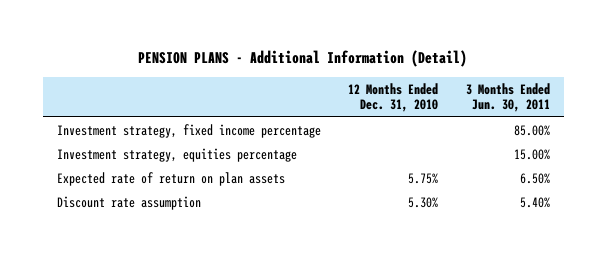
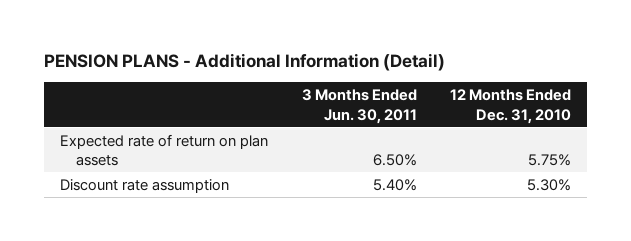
- | 12 Months Ended Dec. 31, 2010 | 3 Months Ended Jun. 30, 2011
+ | 3 Months Ended Jun. 30, 2011 | 12 Months Ended Dec. 31, 2010
- Investment strategy, fixed income percentage | | 85.00%
- Investment strategy, equities percentage | | 15.00%

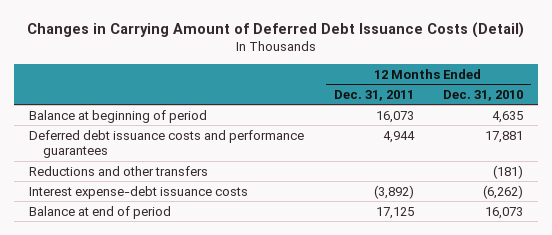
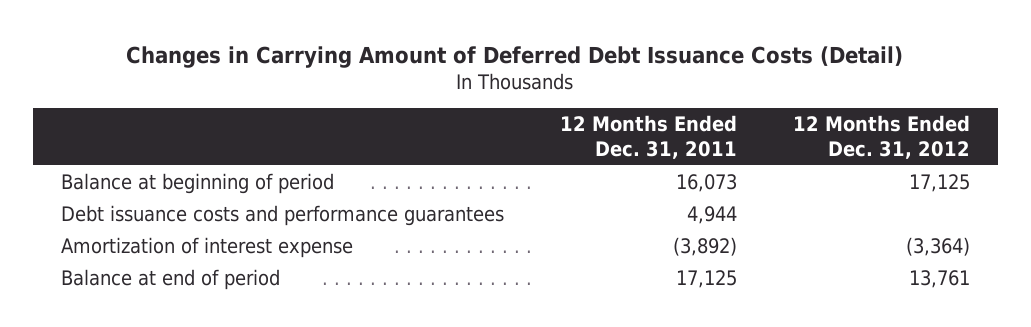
- | 12 Months Ended Dec. 31, 2011 | 12 Months Ended Dec. 31, 2010
+ | 12 Months Ended Dec. 31, 2011 | 12 Months Ended Dec. 31, 2012
- Deferred debt issuance costs and performance guarantees | 4,944 | 17,881
- Reductions and other transfers | | (181)
- Interest expense-debt issuance costs | (3,892) | (6,262)
+ Debt issuance costs and performance guarantees | 4,944 |
+ Amortization of interest expense | (3,892) | (3,364)

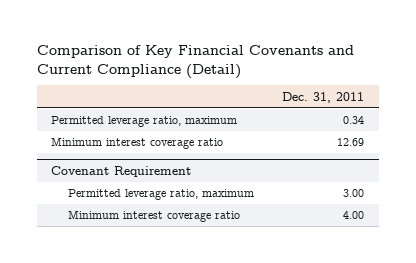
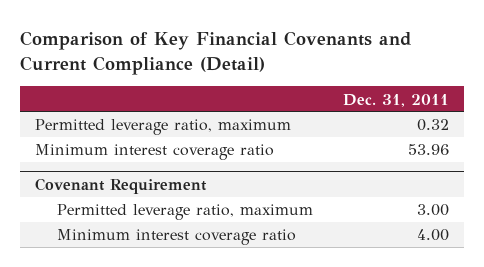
- Permitted leverage ratio, maximum | 0.34
- Minimum interest coverage ratio | 12.69
+ Permitted leverage ratio, maximum | 0.32
+ Minimum interest coverage ratio | 53.96

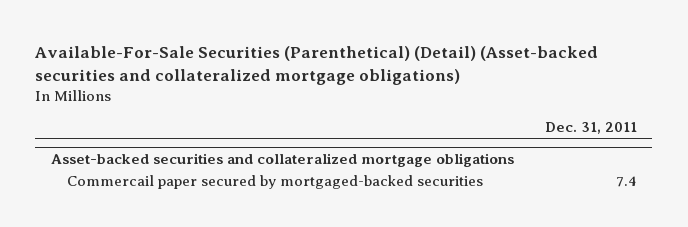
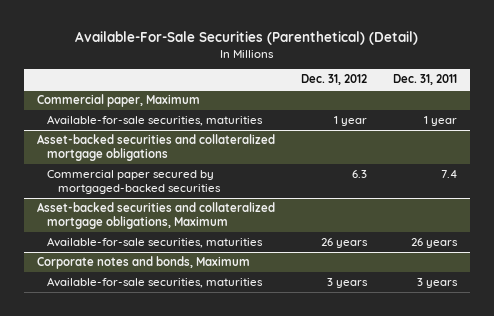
- Available-For-Sale Securities (Parenthetical) (Detail) (Asset-backed securities and collateralized mortgage obligations)
+ Available-For-Sale Securities (Parenthetical) (Detail)
- | Dec. 31, 2011
+ | Dec. 31, 2012 | Dec. 31, 2011
+ Commercial paper, Maximum
+ Available-for-sale securities, maturities | 1 year | 1 year
@ Asset-backed securities and collateralized mortgage obligations
- Commercail paper secured by mortgaged-backed securities | 7.4
+ Commercial paper secured by mortgaged-backed securities | 6.3 | 7.4
+ Asset-backed securities and collateralized mortgage obligations, Maximum
+ Available-for-sale securities, maturities | 26 years | 26 years
+ Corporate notes and bonds, Maximum
+ Available-for-sale securities, maturities | 3 years | 3 years

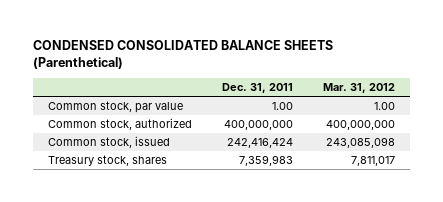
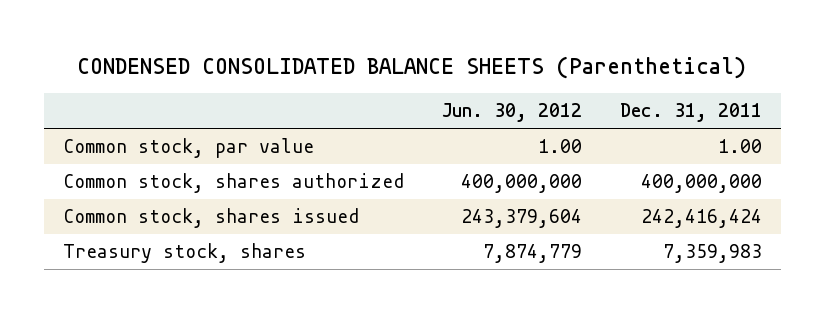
- | Dec. 31, 2011 | Mar. 31, 2012
+ | Jun. 30, 2012 | Dec. 31, 2011
- Common stock, authorized | 400,000,000 | 400,000,000
- Common stock, issued | 242,416,424 | 243,085,098
+ Common stock, shares authorized | 400,000,000 | 400,000,000
+ Common stock, shares issued | 243,379,604 | 242,416,424

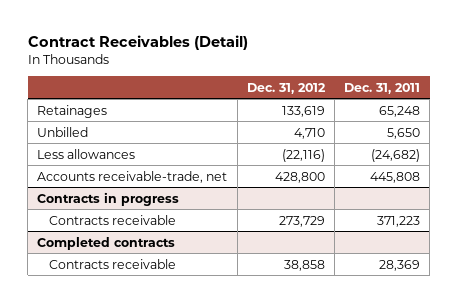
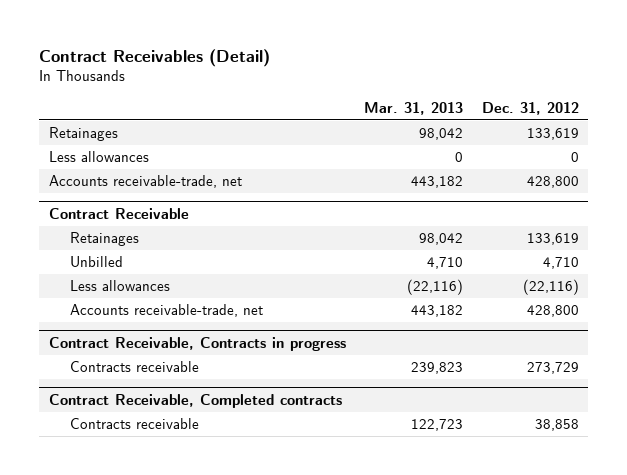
- | Dec. 31, 2012 | Dec. 31, 2011
+ | Mar. 31, 2013 | Dec. 31, 2012
+ Less allowances | 0 | 0
+ Accounts receivable-trade, net | 443,182 | 428,800
+ Contract Receivable
+ Retainages | 98,042 | 133,619
- Contracts in progress
+ Contract Receivable, Contracts in progress
- Completed contracts
+ Contract Receivable, Completed contracts

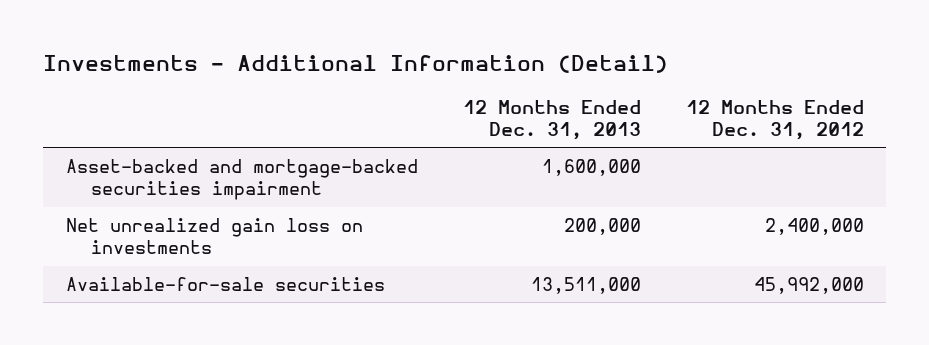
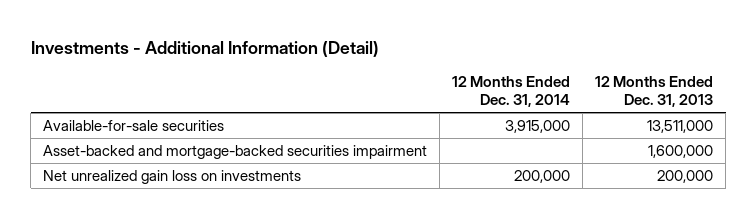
- | 12 Months Ended Dec. 31, 2013 | 12 Months Ended Dec. 31, 2012
+ | 12 Months Ended Dec. 31, 2014 | 12 Months Ended Dec. 31, 2013
moved up: Available-for-sale securities | 3,915,000 | 13,511,000

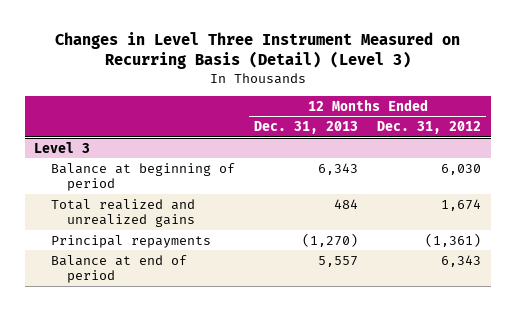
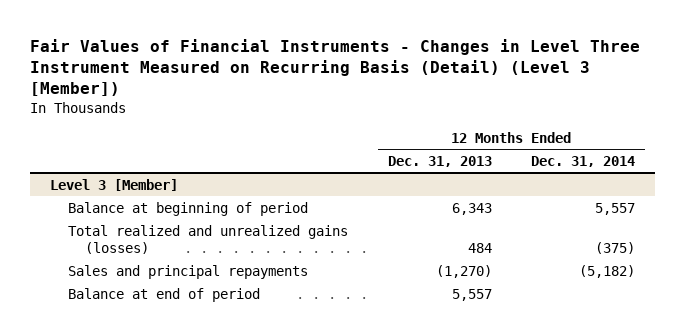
- Changes in Level Three Instrument Measured on Recurring Basis (Detail) (Level 3)
+ Fair Values of Financial Instruments - Changes in Level Three Instrument Measured on Recurring Basis (Detail) (Level 3 [Member])
- | 12 Months Ended Dec. 31, 2013 | 12 Months Ended Dec. 31, 2012
+ | 12 Months Ended Dec. 31, 2013 | 12 Months Ended Dec. 31, 2014
- Level 3
+ Level 3 [Member]
- Total realized and unrealized gains | 484 | 1,674
- Principal repayments | (1,270) | (1,361)
+ Total realized and unrealized gains (losses) | 484 | (375)
+ Sales and principal repayments | (1,270) | (5,182)

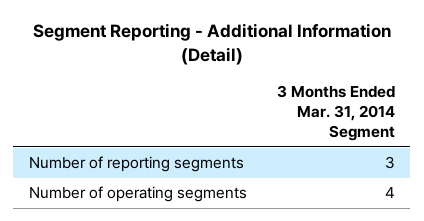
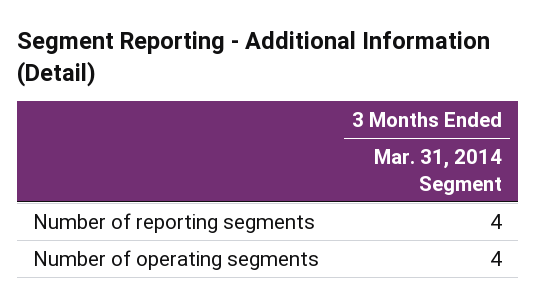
- Number of reporting segments | 3
+ Number of reporting segments | 4

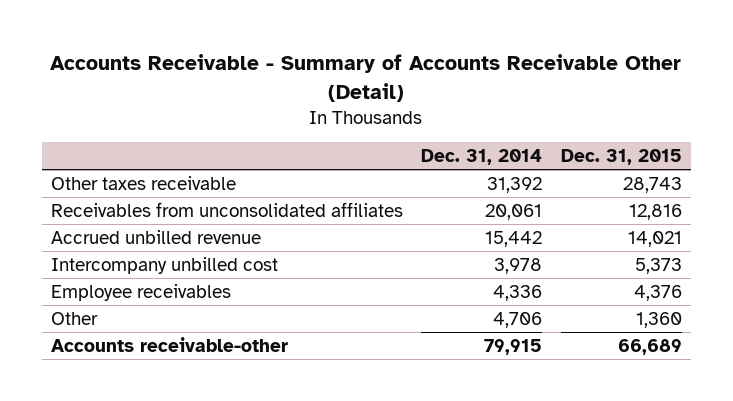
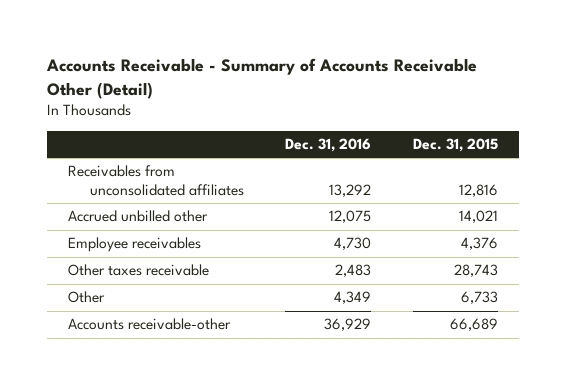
- | Dec. 31, 2014 | Dec. 31, 2015
+ | Dec. 31, 2016 | Dec. 31, 2015
- Accrued unbilled revenue | 15,442 | 14,021
- Intercompany unbilled cost | 3,978 | 5,373
+ Accrued unbilled other | 12,075 | 14,021
- Other | 4,706 | 1,360
moved down: Other taxes receivable | 2,483 | 28,743
+ Other | 4,349 | 6,733

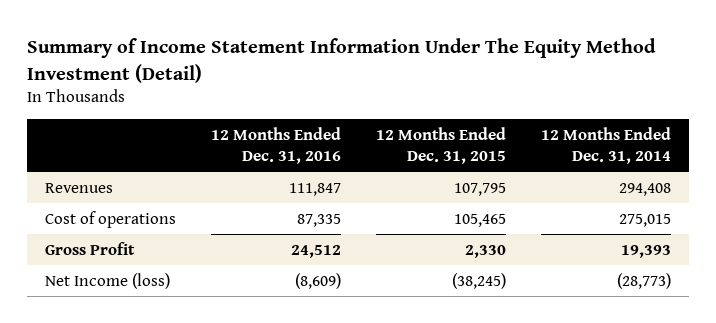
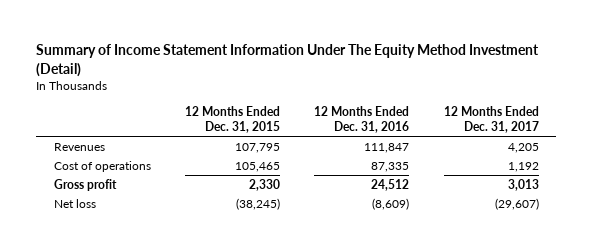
- | 12 Months Ended Dec. 31, 2016 | 12 Months Ended Dec. 31, 2015 | 12 Months Ended Dec. 31, 2014
+ | 12 Months Ended Dec. 31, 2015 | 12 Months Ended Dec. 31, 2016 | 12 Months Ended Dec. 31, 2017
- Gross Profit | 24,512 | 2,330 | 19,393
- Net Income (loss) | (8,609) | (38,245) | (28,773)
+ Gross profit | 2,330 | 24,512 | 3,013
+ Net loss | (38,245) | (8,609) | (29,607)

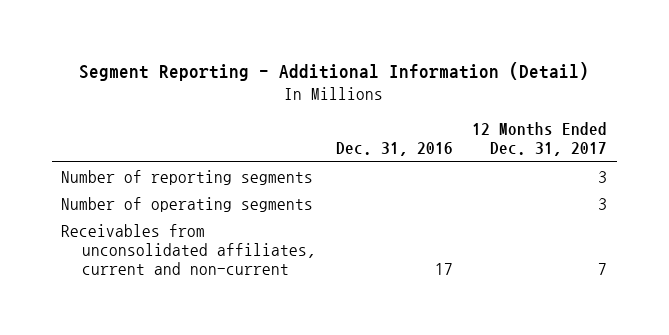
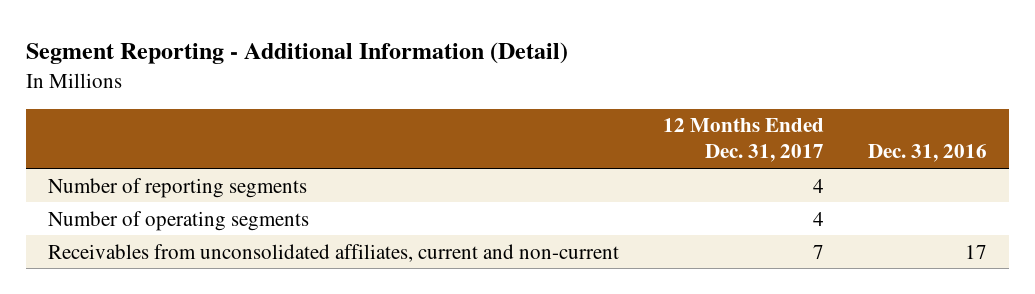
- | Dec. 31, 2016 | 12 Months Ended Dec. 31, 2017
+ | 12 Months Ended Dec. 31, 2017 | Dec. 31, 2016
- Number of reporting segments | | 3
- Number of operating segments | | 3
+ Number of reporting segments | 4 |
+ Number of operating segments | 4 |

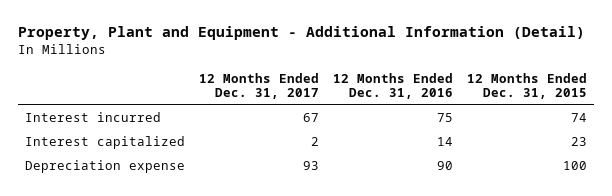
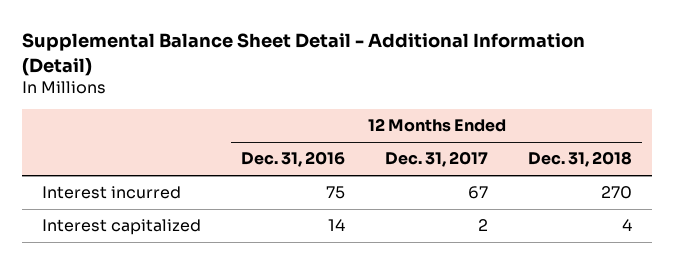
- Property, Plant and Equipment - Additional Information (Detail)
+ Supplemental Balance Sheet Detail - Additional Information (Detail)
- | 12 Months Ended Dec. 31, 2017 | 12 Months Ended Dec. 31, 2016 | 12 Months Ended Dec. 31, 2015
+ | 12 Months Ended Dec. 31, 2016 | 12 Months Ended Dec. 31, 2017 | 12 Months Ended Dec. 31, 2018
- Depreciation expense | 93 | 90 | 100

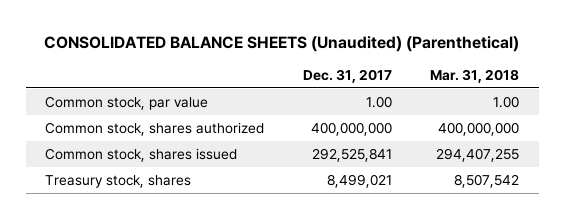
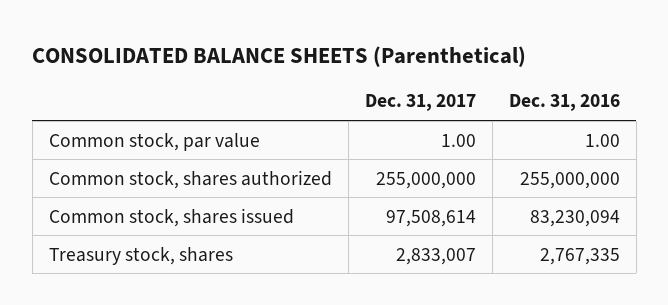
- CONSOLIDATED BALANCE SHEETS (Unaudited) (Parenthetical)
+ CONSOLIDATED BALANCE SHEETS (Parenthetical)
- | Dec. 31, 2017 | Mar. 31, 2018
+ | Dec. 31, 2017 | Dec. 31, 2016
- Common stock, shares authorized | 400,000,000 | 400,000,000
- Common stock, shares issued | 292,525,841 | 294,407,255
- Treasury stock, shares | 8,499,021 | 8,507,542
+ Common stock, shares authorized | 255,000,000 | 255,000,000
+ Common stock, shares issued | 97,508,614 | 83,230,094
+ Treasury stock, shares | 2,833,007 | 2,767,335

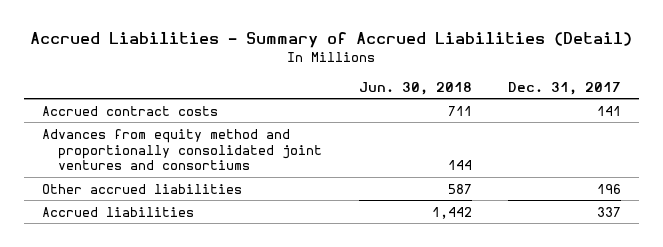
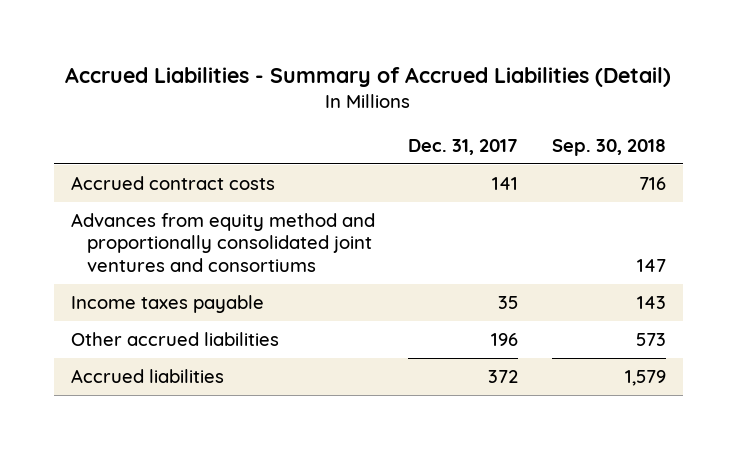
- | Jun. 30, 2018 | Dec. 31, 2017
+ | Dec. 31, 2017 | Sep. 30, 2018
+ Income taxes payable | 35 | 143
- Accrued liabilities | 1,442 | 337
+ Accrued liabilities | 372 | 1,579

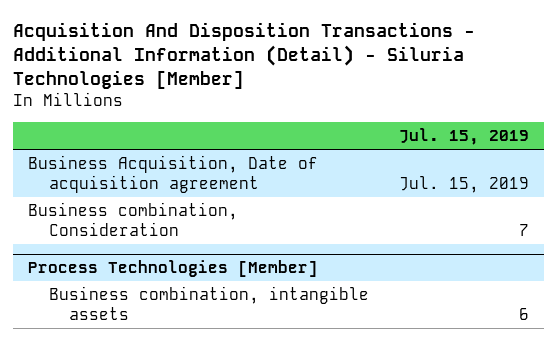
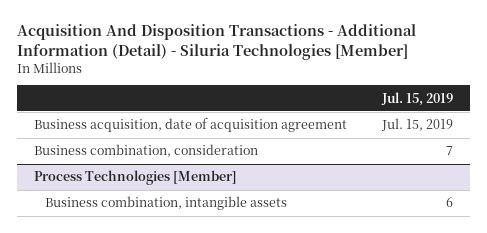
- Business Acquisition, Date of acquisition agreement | Jul. 15, 2019
- Business combination, Consideration | 7
+ Business acquisition, date of acquisition agreement | Jul. 15, 2019
+ Business combination, consideration | 7

